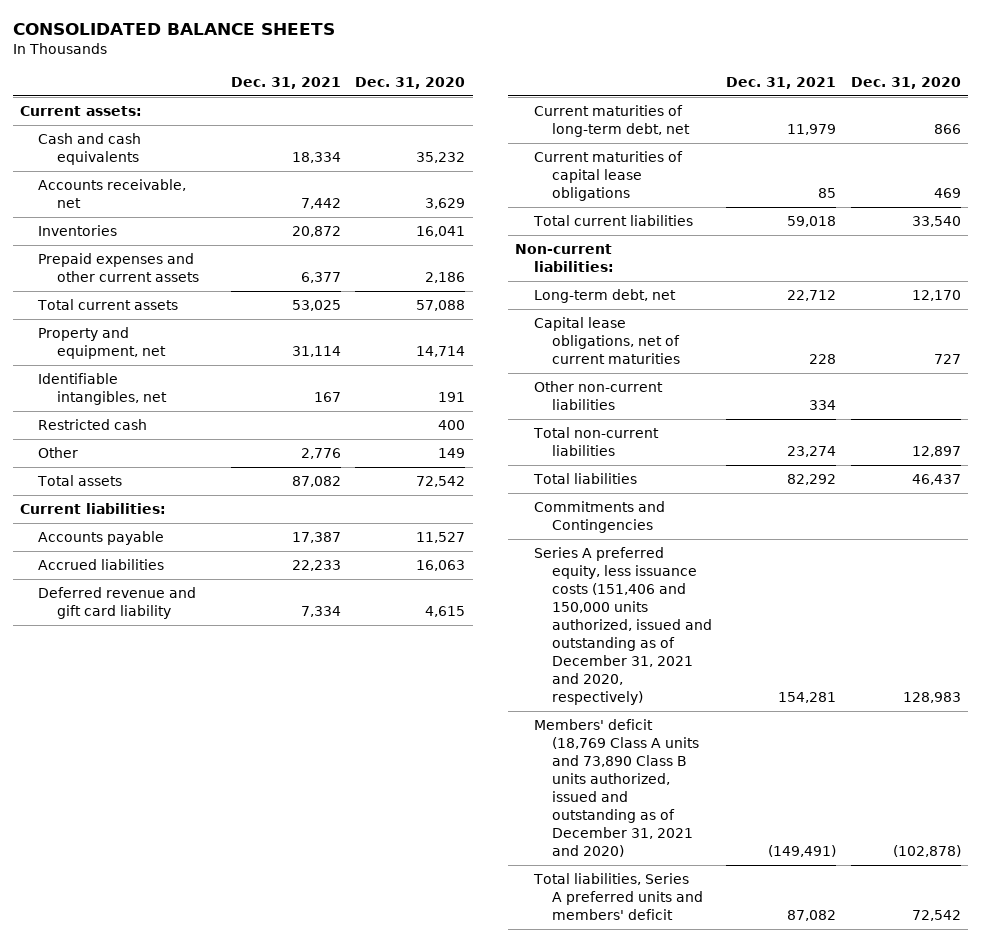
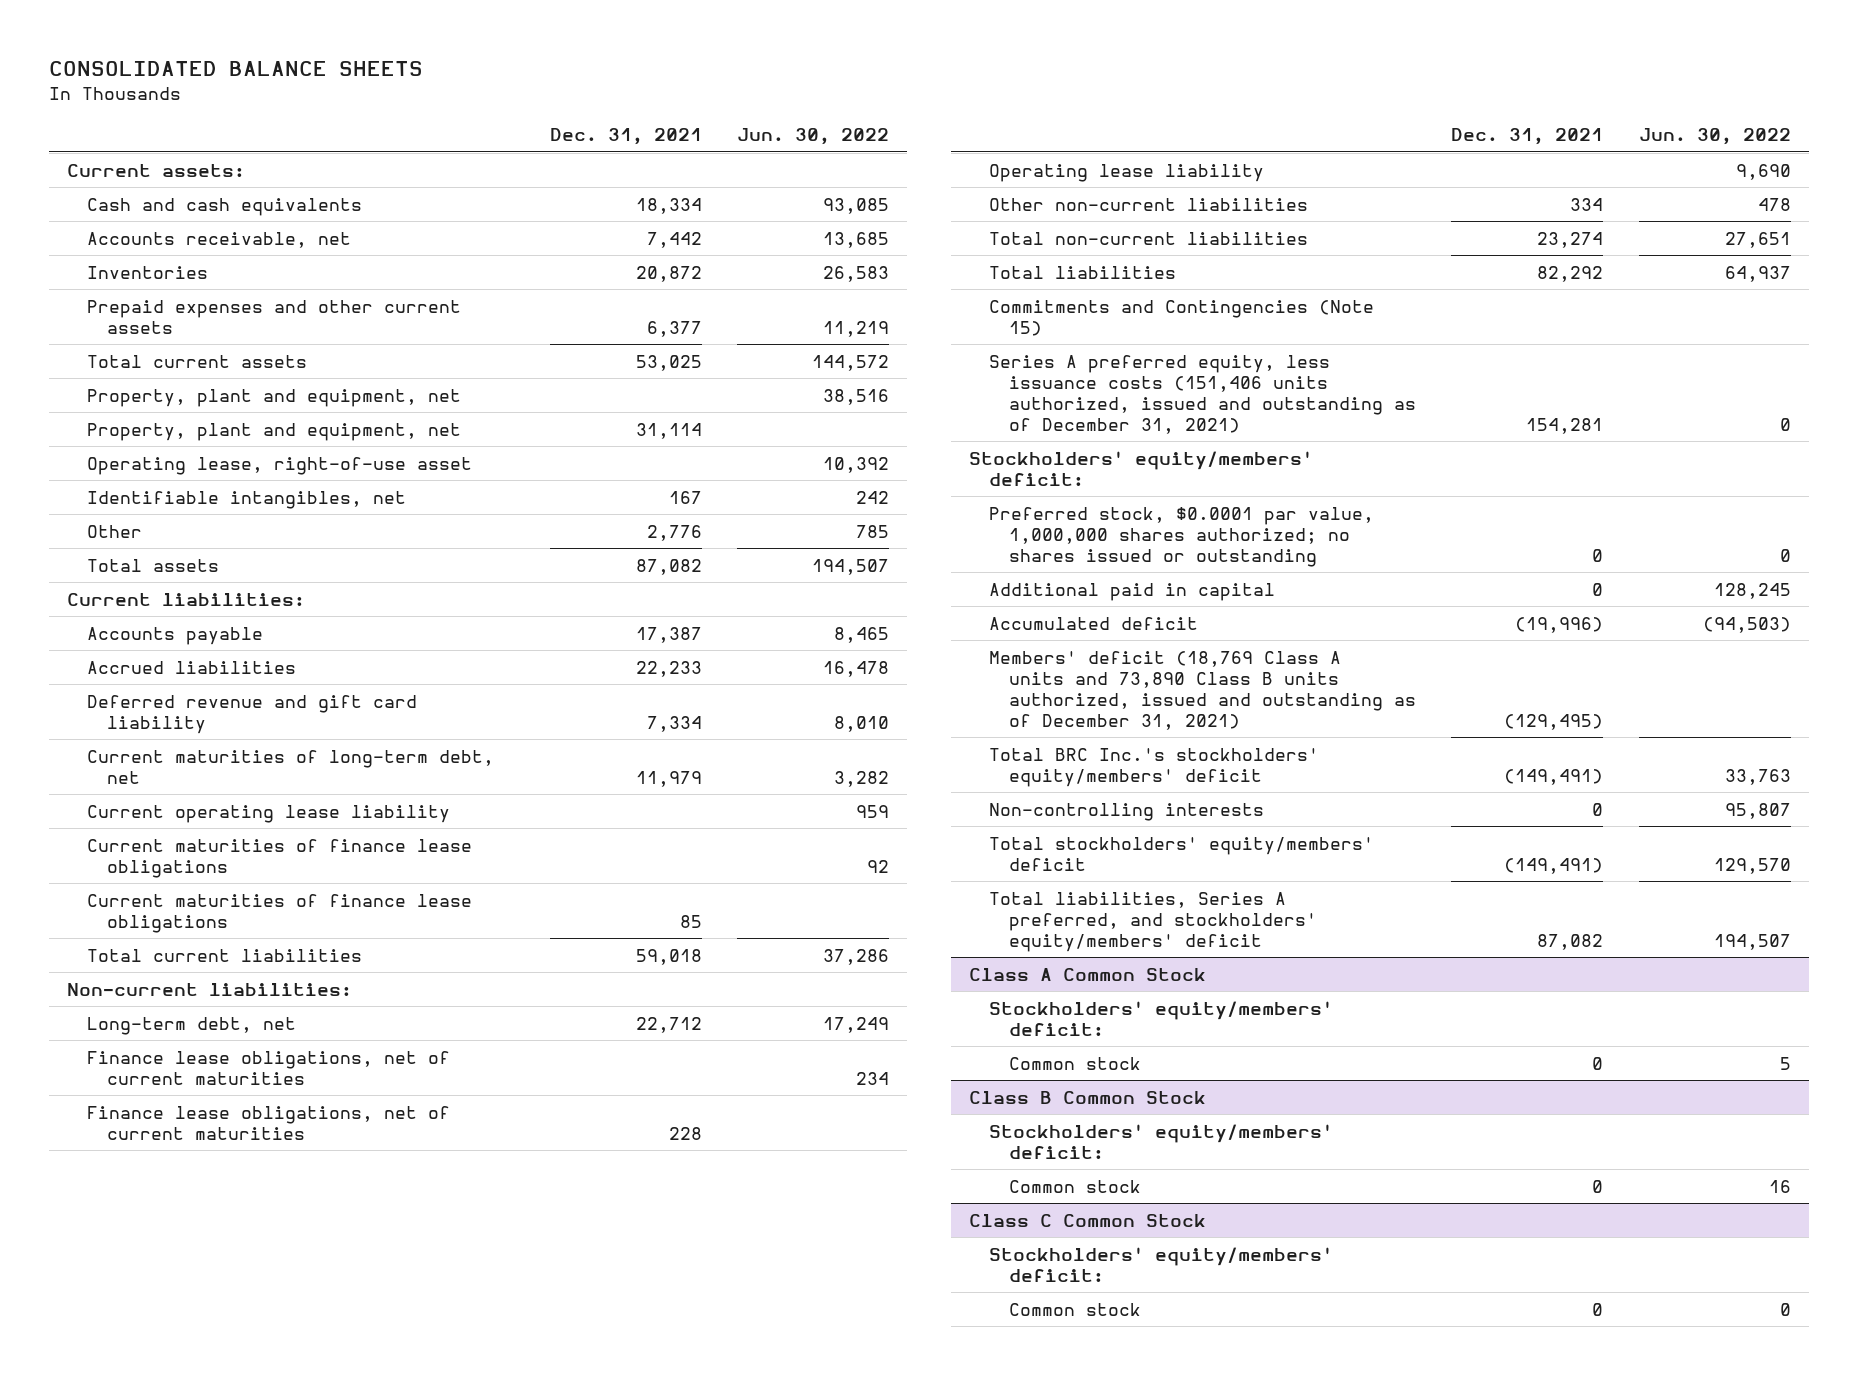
- | Dec. 31, 2021 | Dec. 31, 2020
+ | Dec. 31, 2021 | Jun. 30, 2022
- Property and equipment, net | 31,114 | 14,714
+ Property, plant and equipment, net | | 38,516
+ Property, plant and equipment, net | 31,114 |
+ Operating lease, right-of-use asset | | 10,392
- Restricted cash | | 400
- Current maturities of capital lease obligations | 85 | 469
+ Current operating lease liability | | 959
+ Current maturities of finance lease obligations | | 92
+ Current maturities of finance lease obligations | 85 |
- Capital lease obligations, net of current maturities | 228 | 727
+ Finance lease obligations, net of current maturities | | 234
+ Finance lease obligations, net of current maturities | 228 |
+ Operating lease liability | | 9,690
- Commitments and Contingencies
- Series A preferred equity, less issuance costs (151,406 and 150,000 units authorized, issued and outstanding as of December 31, 2021 and 2020, respectively) | 154,281 | 128,983
- Members' deficit (18,769 Class A units and 73,890 Class B units authorized, issued and outstanding as of December 31, 2021 and 2020) | (149,491) | (102,878)
- Total liabilities, Series A preferred units and members' deficit | 87,082 | 72,542
+ Commitments and Contingencies (Note 15)
+ Series A preferred equity, less issuance costs (151,406 units authorized, issued and outstanding as of December 31, 2021) | 154,281 | 0
+ Stockholders' equity/members' deficit:
+ Preferred stock, $0.0001 par value, 1,000,000 shares authorized; no shares issued or outstanding | 0 | 0
+ Additional paid in capital | 0 | 128,245
+ Accumulated deficit | (19,996) | (94,503)
+ Members' deficit (18,769 Class A units and 73,890 Class B units authorized, issued and outstanding as of December 31, 2021) | (129,495) |
+ Total BRC Inc.'s stockholders' equity/members' deficit | (149,491) | 33,763
+ Non-controlling interests | 0 | 95,807
+ Total stockholders' equity/members' deficit | (149,491) | 129,570
+ Total liabilities, Series A preferred, and stockholders' equity/members' deficit | 87,082 | 194,507
+ Class A Common Stock
+ Stockholders' equity/members' deficit:
+ Common stock | 0 | 5
+ Class B Common Stock
+ Stockholders' equity/members' deficit:
+ Common stock | 0 | 16
+ Class C Common Stock
+ Stockholders' equity/members' deficit:
+ Common stock | 0 | 0

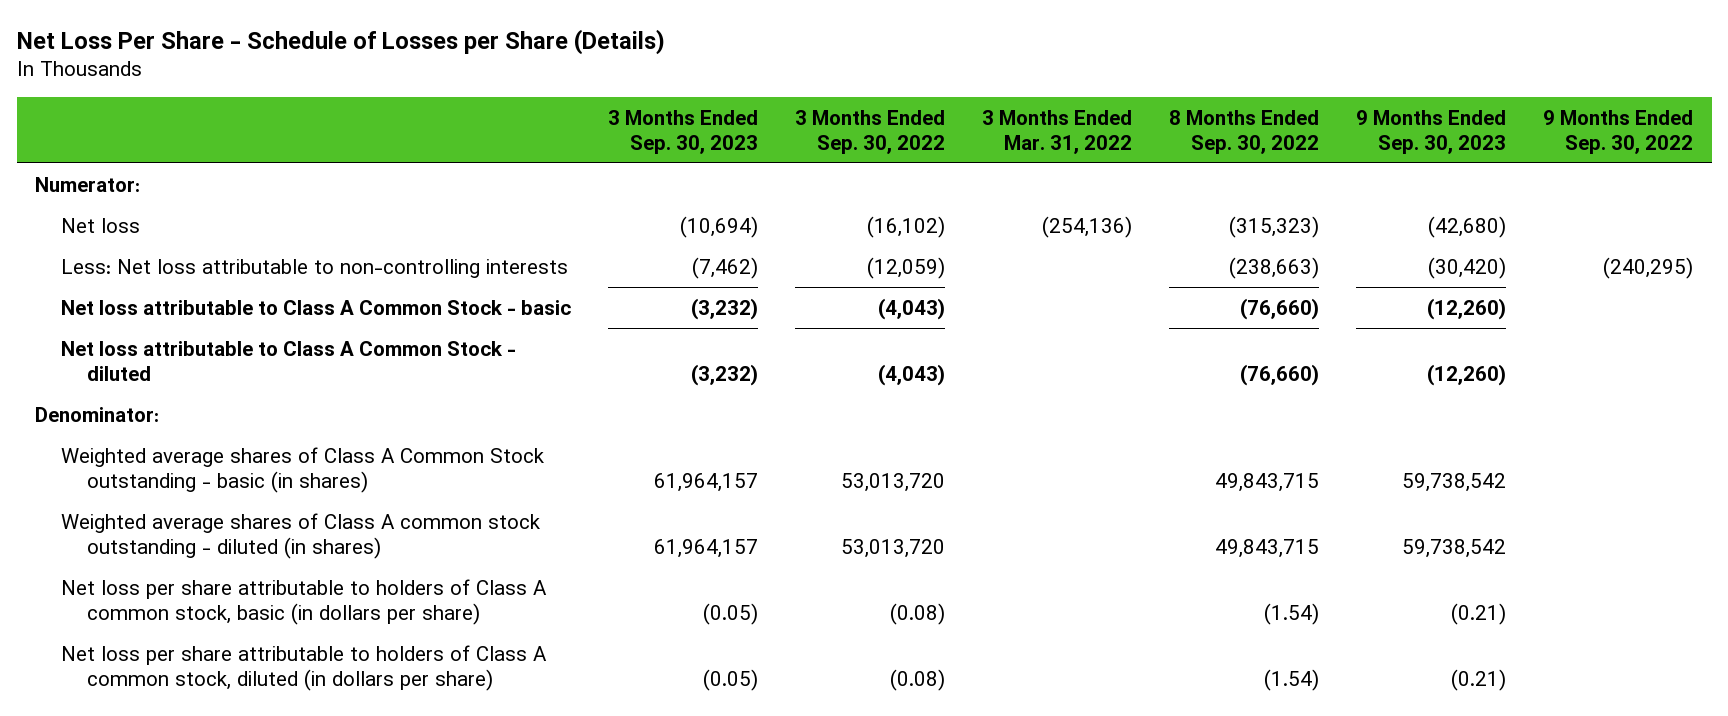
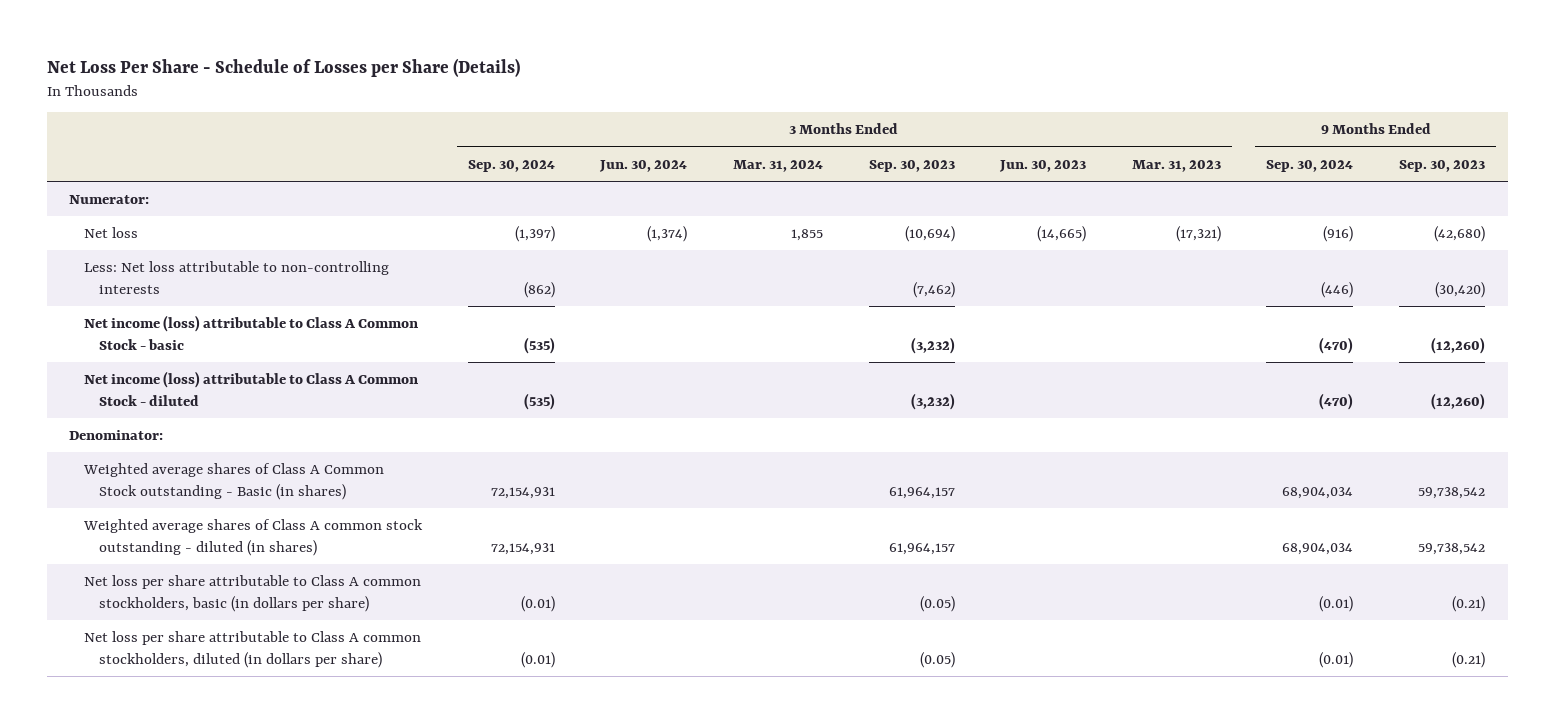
- | 3 Months Ended Sep. 30, 2023 | 3 Months Ended Sep. 30, 2022 | 3 Months Ended Mar. 31, 2022 | 8 Months Ended Sep. 30, 2022 | 9 Months Ended Sep. 30, 2023 | 9 Months Ended Sep. 30, 2022
+ | 3 Months Ended Sep. 30, 2024 | 3 Months Ended Jun. 30, 2024 | 3 Months Ended Mar. 31, 2024 | 3 Months Ended Sep. 30, 2023 | 3 Months Ended Jun. 30, 2023 | 3 Months Ended Mar. 31, 2023 | 9 Months Ended Sep. 30, 2024 | 9 Months Ended Sep. 30, 2023
- Net loss attributable to Class A Common Stock - basic | (3,232) | (4,043) | | (76,660) | (12,260) |
- Net loss attributable to Class A Common Stock - diluted | (3,232) | (4,043) | | (76,660) | (12,260) |
+ Net income (loss) attributable to Class A Common Stock - basic | (535) | | | (3,232) | | | (470) | (12,260)
+ Net income (loss) attributable to Class A Common Stock - diluted | (535) | | | (3,232) | | | (470) | (12,260)
- Weighted average shares of Class A Common Stock outstanding - basic (in shares) | 61,964,157 | 53,013,720 | | 49,843,715 | 59,738,542 |
+ Weighted average shares of Class A Common Stock outstanding - Basic (in shares) | 72,154,931 | | | 61,964,157 | | | 68,904,034 | 59,738,542
- Net loss per share attributable to holders of Class A common stock, basic (in dollars per share) | (0.05) | (0.08) | | (1.54) | (0.21) |
- Net loss per share attributable to holders of Class A common stock, diluted (in dollars per share) | (0.05) | (0.08) | | (1.54) | (0.21) |
+ Net loss per share attributable to Class A common stockholders, basic (in dollars per share) | (0.01) | | | (0.05) | | | (0.01) | (0.21)
+ Net loss per share attributable to Class A common stockholders, diluted (in dollars per share) | (0.01) | | | (0.05) | | | (0.01) | (0.21)

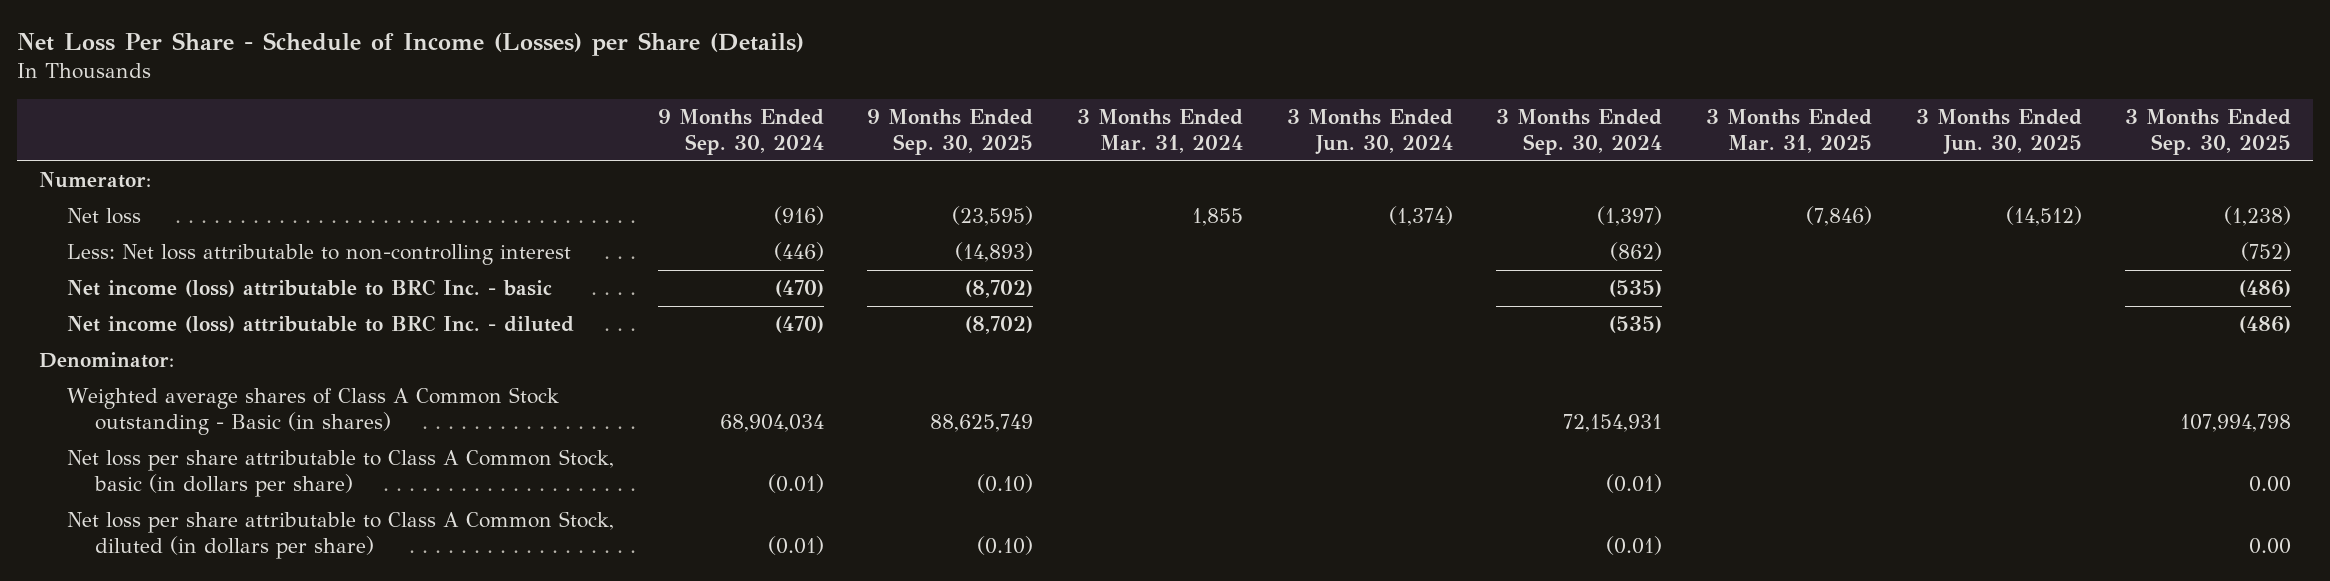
- Net Loss Per Share - Schedule of Losses per Share (Details)
+ Net Loss Per Share - Schedule of Income (Losses) per Share (Details)
- | 3 Months Ended Sep. 30, 2024 | 3 Months Ended Jun. 30, 2024 | 3 Months Ended Mar. 31, 2024 | 3 Months Ended Sep. 30, 2023 | 3 Months Ended Jun. 30, 2023 | 3 Months Ended Mar. 31, 2023 | 9 Months Ended Sep. 30, 2024 | 9 Months Ended Sep. 30, 2023
+ | 9 Months Ended Sep. 30, 2024 | 9 Months Ended Sep. 30, 2025 | 3 Months Ended Mar. 31, 2024 | 3 Months Ended Jun. 30, 2024 | 3 Months Ended Sep. 30, 2024 | 3 Months Ended Mar. 31, 2025 | 3 Months Ended Jun. 30, 2025 | 3 Months Ended Sep. 30, 2025
- Less: Net loss attributable to non-controlling interests | (862) | | | (7,462) | | | (446) | (30,420)
- Net income (loss) attributable to Class A Common Stock - basic | (535) | | | (3,232) | | | (470) | (12,260)
- Net income (loss) attributable to Class A Common Stock - diluted | (535) | | | (3,232) | | | (470) | (12,260)
+ Less: Net loss attributable to non-controlling interest | (446) | (14,893) | | | (862) | | | (752)
+ Net income (loss) attributable to BRC Inc. - basic | (470) | (8,702) | | | (535) | | | (486)
+ Net income (loss) attributable to BRC Inc. - diluted | (470) | (8,702) | | | (535) | | | (486)
- Weighted average shares of Class A common stock outstanding - diluted (in shares) | 72,154,931 | | | 61,964,157 | | | 68,904,034 | 59,738,542
- Net loss per share attributable to Class A common stockholders, basic (in dollars per share) | (0.01) | | | (0.05) | | | (0.01) | (0.21)
- Net loss per share attributable to Class A common stockholders, diluted (in dollars per share) | (0.01) | | | (0.05) | | | (0.01) | (0.21)
+ Net loss per share attributable to Class A Common Stock, basic (in dollars per share) | (0.01) | (0.10) | | | (0.01) | | | 0.00
+ Net loss per share attributable to Class A Common Stock, diluted (in dollars per share) | (0.01) | (0.10) | | | (0.01) | | | 0.00

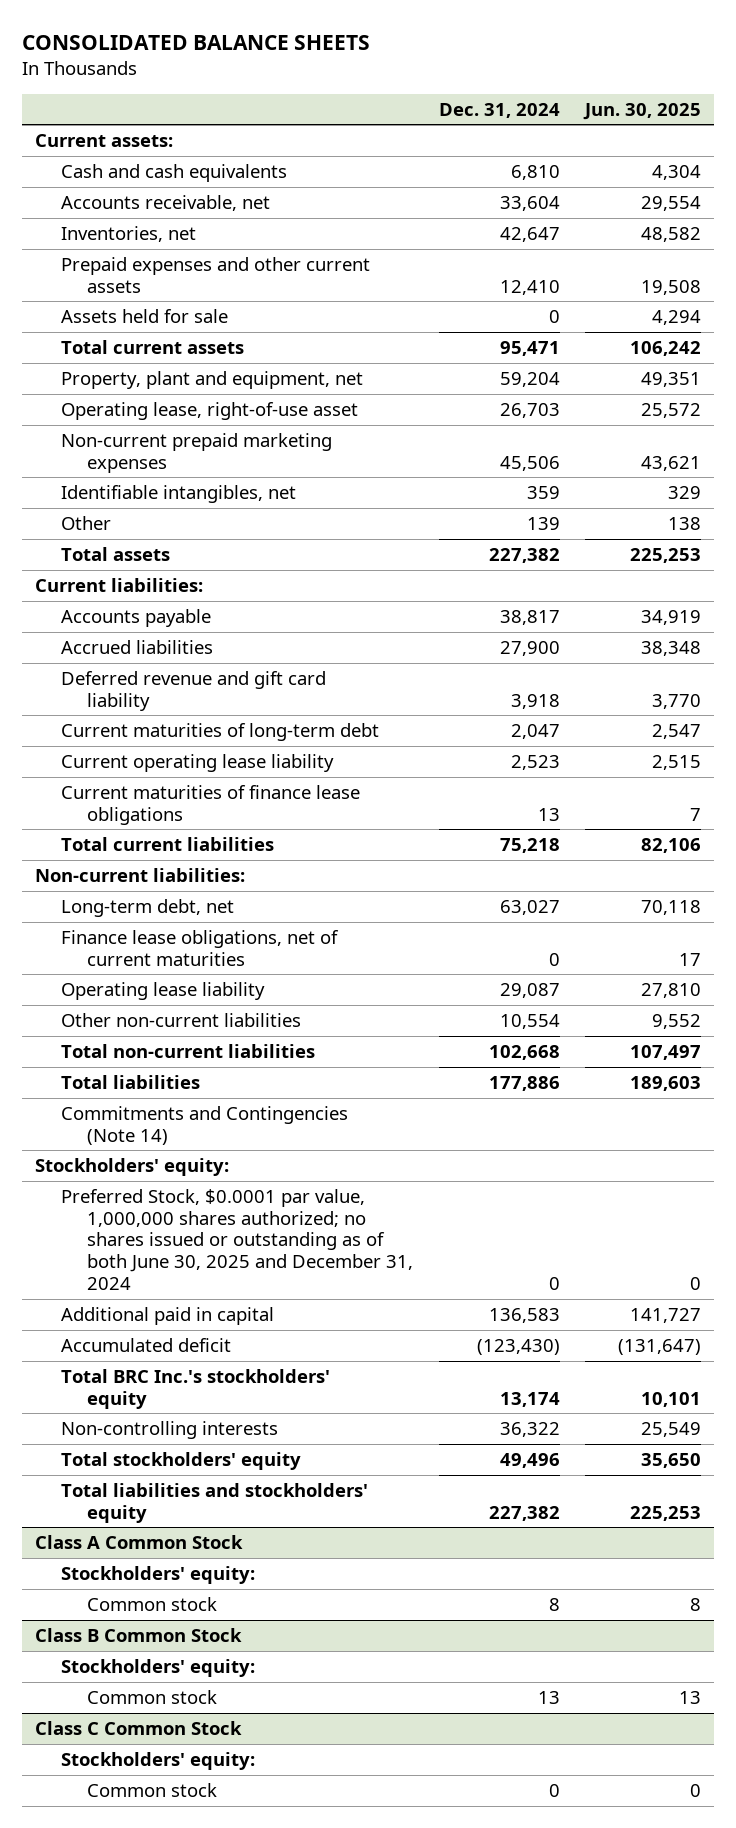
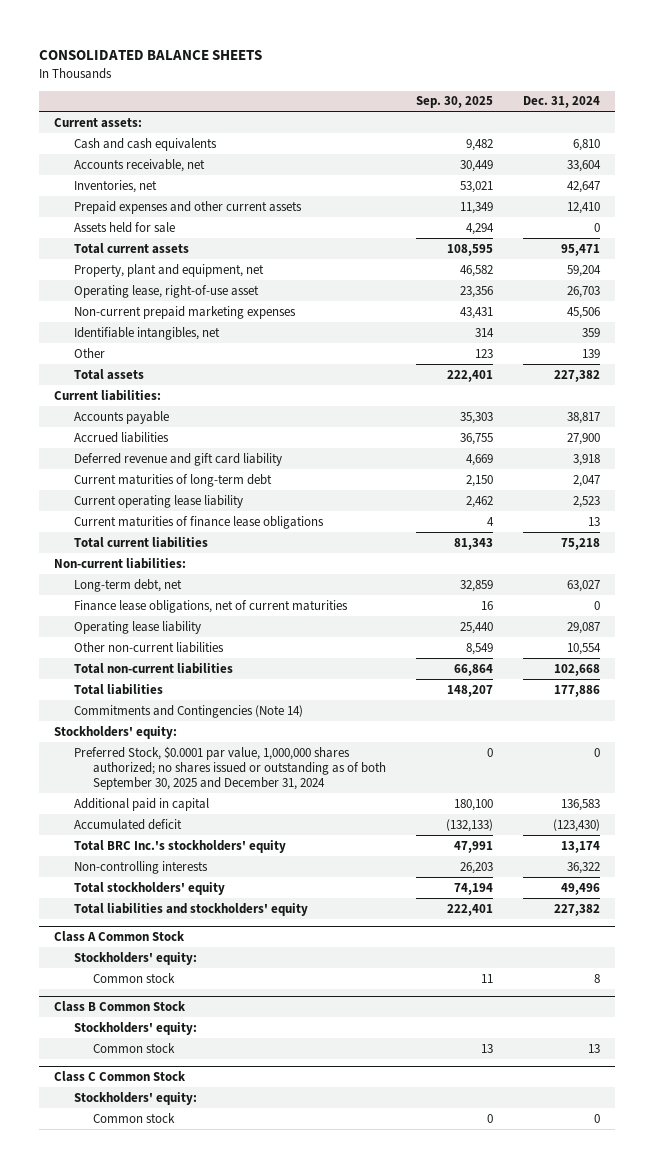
- | Dec. 31, 2024 | Jun. 30, 2025
+ | Sep. 30, 2025 | Dec. 31, 2024
- Preferred Stock, $0.0001 par value, 1,000,000 shares authorized; no shares issued or outstanding as of both June 30, 2025 and December 31, 2024 | 0 | 0
+ Preferred Stock, $0.0001 par value, 1,000,000 shares authorized; no shares issued or outstanding as of both September 30, 2025 and December 31, 2024 | 0 | 0

